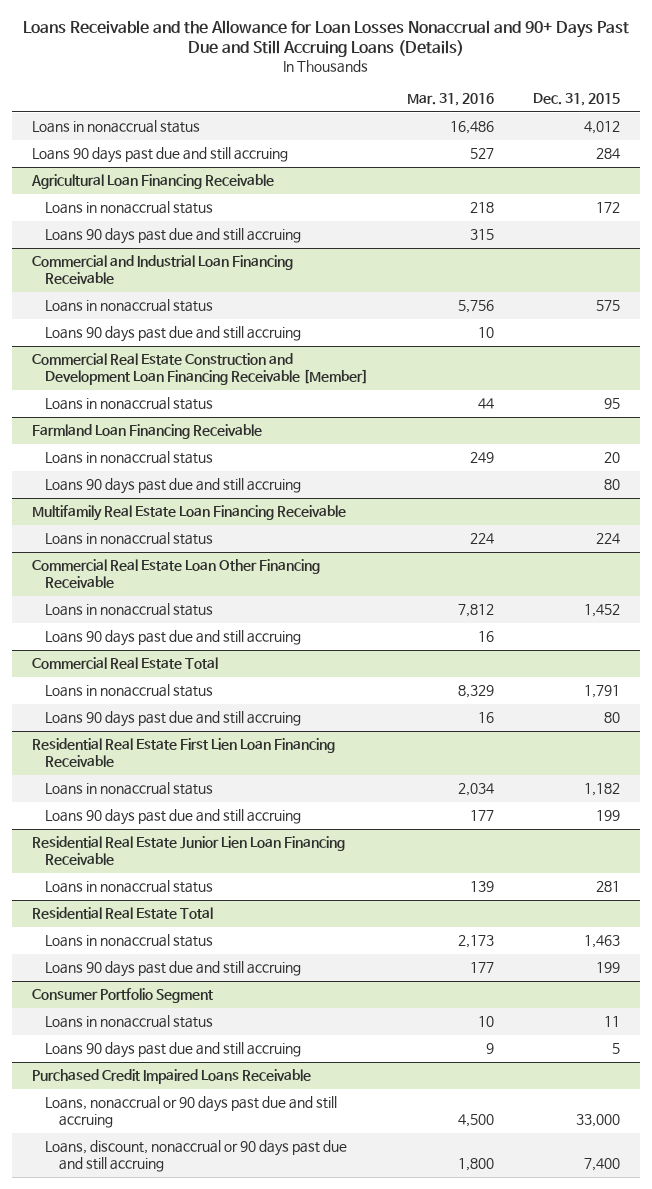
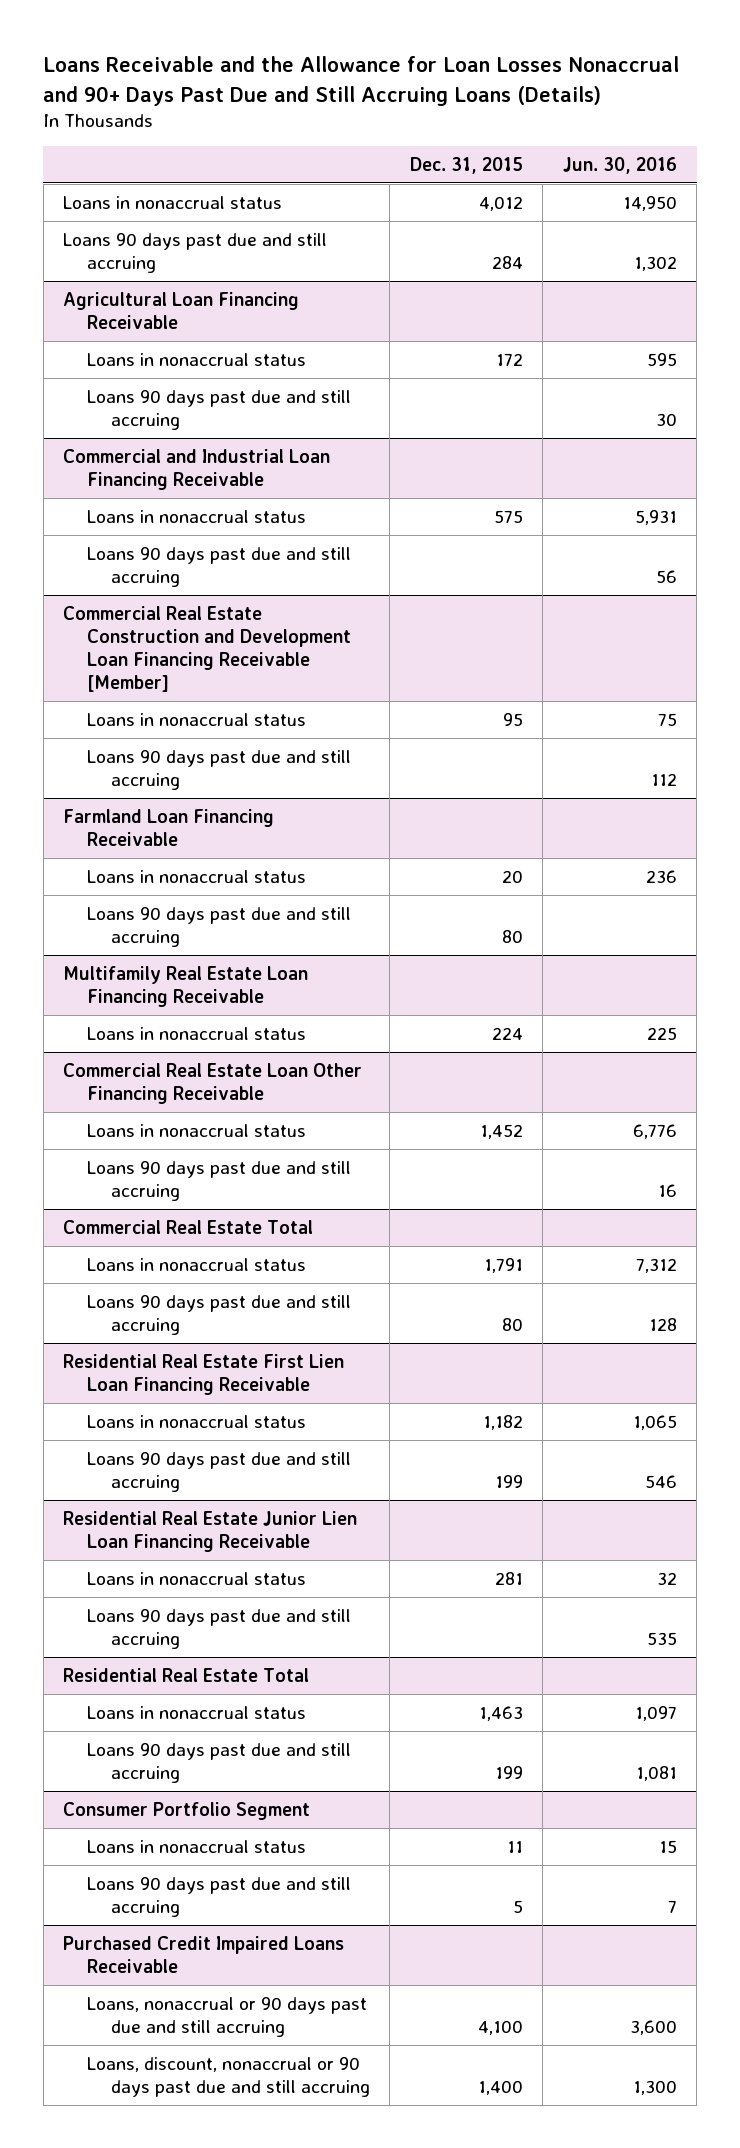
- | Mar. 31, 2016 | Dec. 31, 2015
+ | Dec. 31, 2015 | Jun. 30, 2016
@ Commercial Real Estate Construction and Development Loan Financing Receivable [Member]
+ Loans 90 days past due and still accruing | | 112
@ Residential Real Estate Junior Lien Loan Financing Receivable
+ Loans 90 days past due and still accruing | | 535
@ Purchased Credit Impaired Loans Receivable
- Loans, nonaccrual or 90 days past due and still accruing | 4,500 | 33,000
- Loans, discount, nonaccrual or 90 days past due and still accruing | 1,800 | 7,400
+ Loans, nonaccrual or 90 days past due and still accruing | 4,100 | 3,600
+ Loans, discount, nonaccrual or 90 days past due and still accruing | 1,400 | 1,300

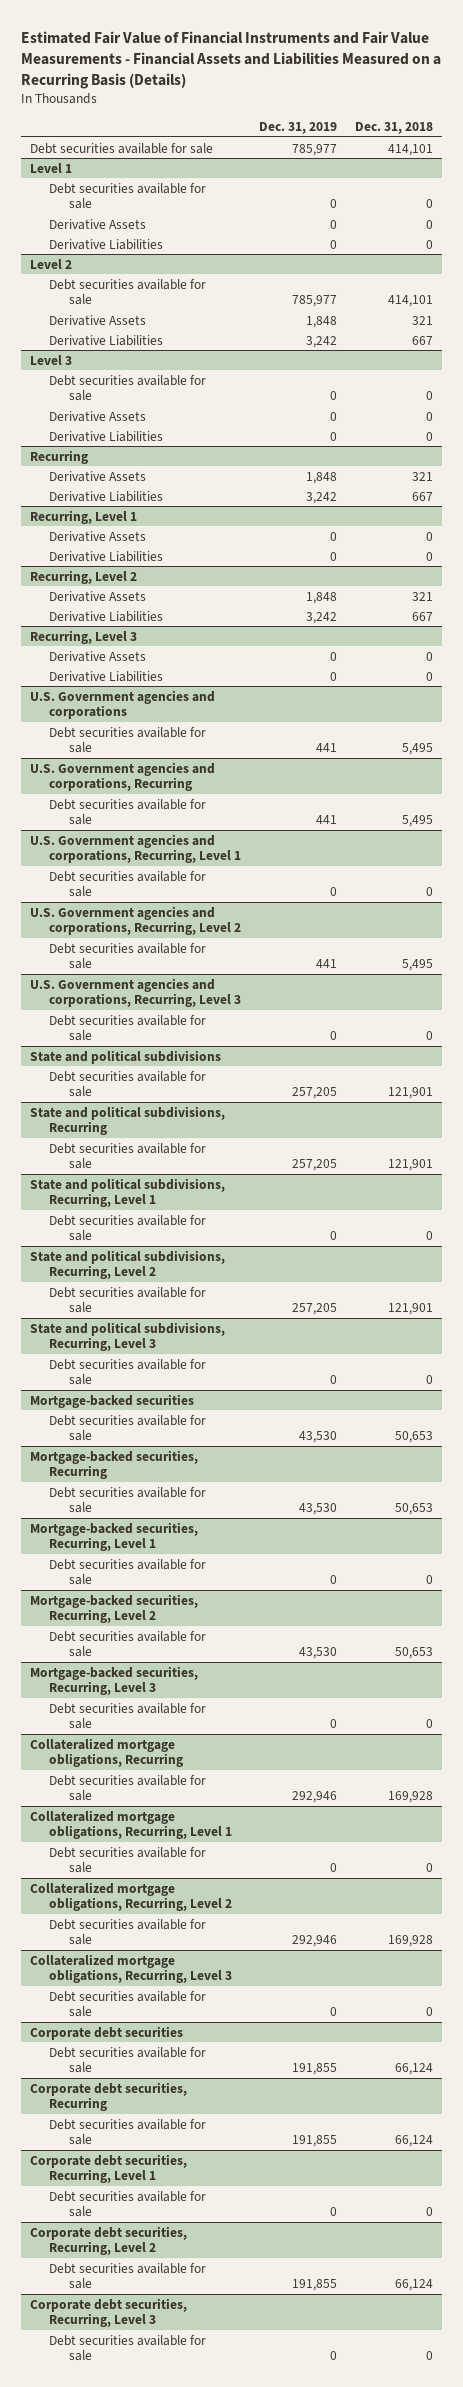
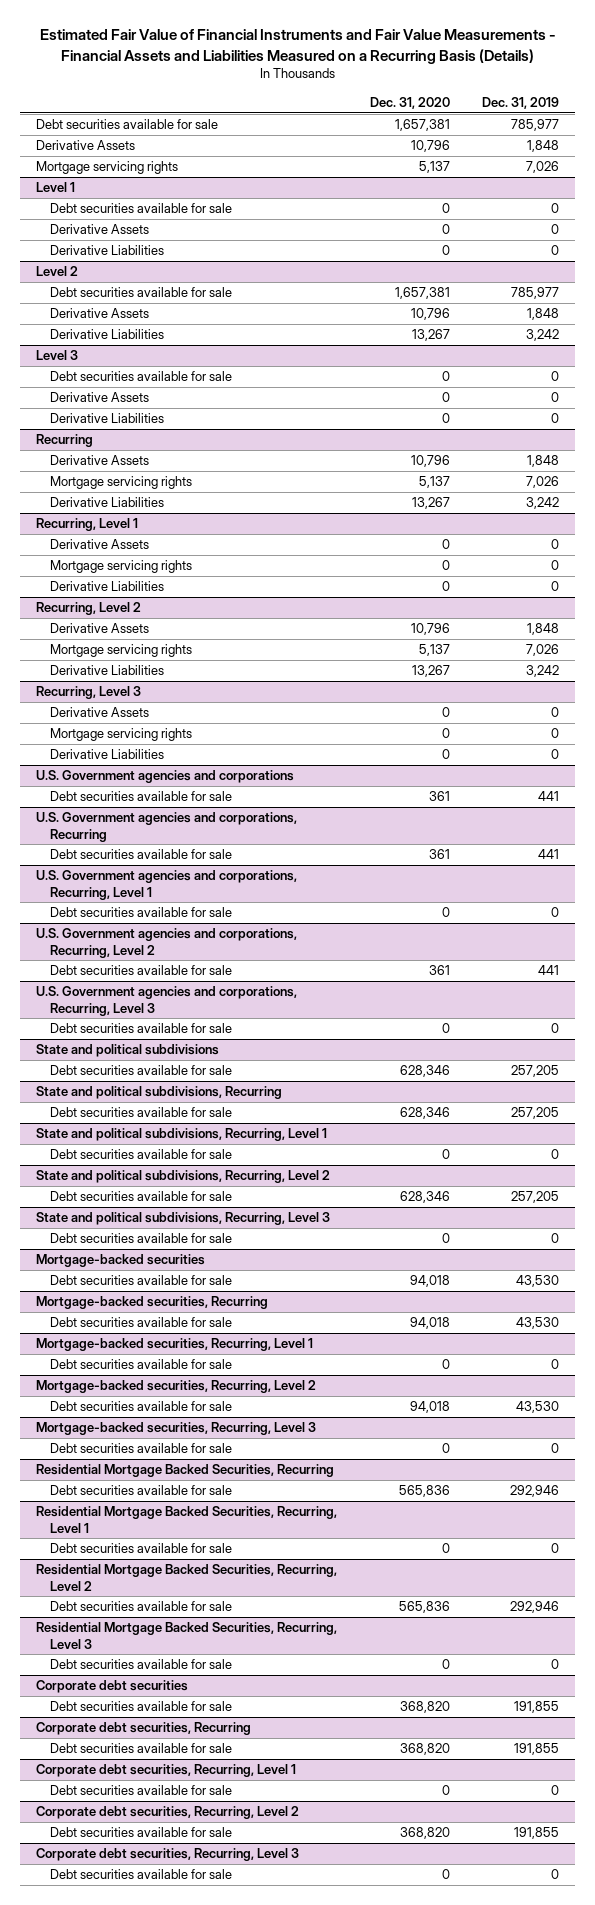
- | Dec. 31, 2019 | Dec. 31, 2018
+ | Dec. 31, 2020 | Dec. 31, 2019
+ Derivative Assets | 10,796 | 1,848
+ Mortgage servicing rights | 5,137 | 7,026
@ Recurring
+ Mortgage servicing rights | 5,137 | 7,026
@ Recurring, Level 1
+ Mortgage servicing rights | 0 | 0
@ Recurring, Level 2
+ Mortgage servicing rights | 5,137 | 7,026
@ Recurring, Level 3
+ Mortgage servicing rights | 0 | 0
- Collateralized mortgage obligations, Recurring
+ Residential Mortgage Backed Securities, Recurring
- Collateralized mortgage obligations, Recurring, Level 1
+ Residential Mortgage Backed Securities, Recurring, Level 1
- Collateralized mortgage obligations, Recurring, Level 2
+ Residential Mortgage Backed Securities, Recurring, Level 2
- Collateralized mortgage obligations, Recurring, Level 3
+ Residential Mortgage Backed Securities, Recurring, Level 3

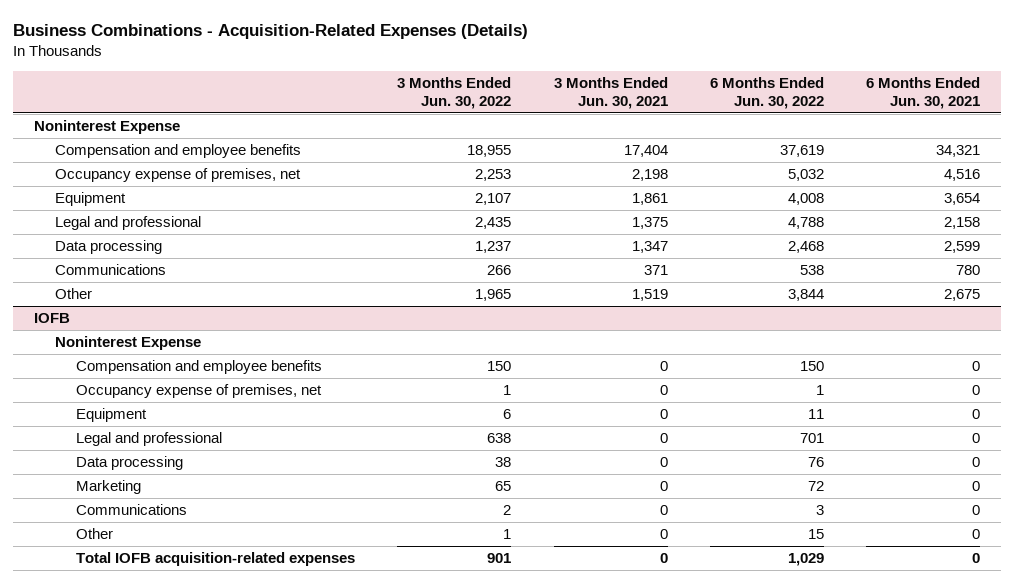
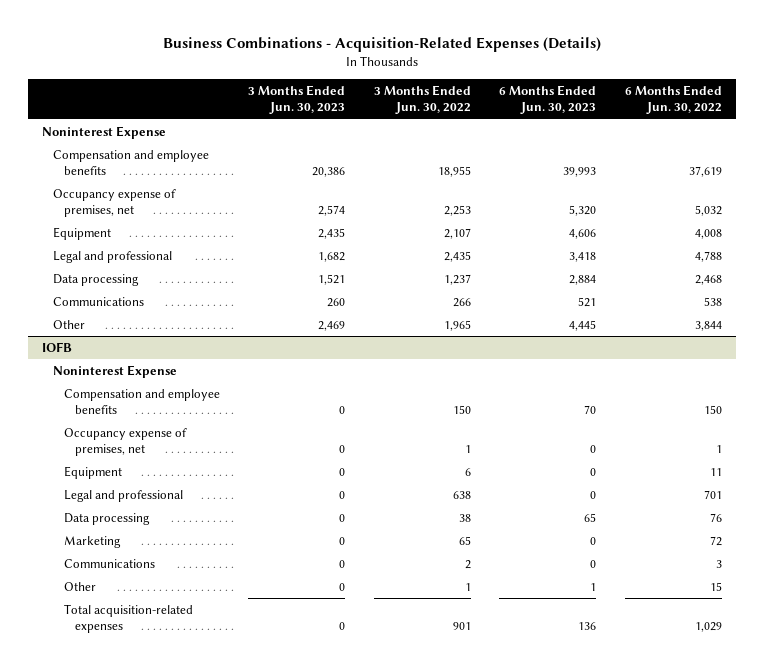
- | 3 Months Ended Jun. 30, 2022 | 3 Months Ended Jun. 30, 2021 | 6 Months Ended Jun. 30, 2022 | 6 Months Ended Jun. 30, 2021
+ | 3 Months Ended Jun. 30, 2023 | 3 Months Ended Jun. 30, 2022 | 6 Months Ended Jun. 30, 2023 | 6 Months Ended Jun. 30, 2022
@ IOFB
- Total IOFB acquisition-related expenses | 901 | 0 | 1,029 | 0
+ Total acquisition-related expenses | 0 | 901 | 136 | 1,029

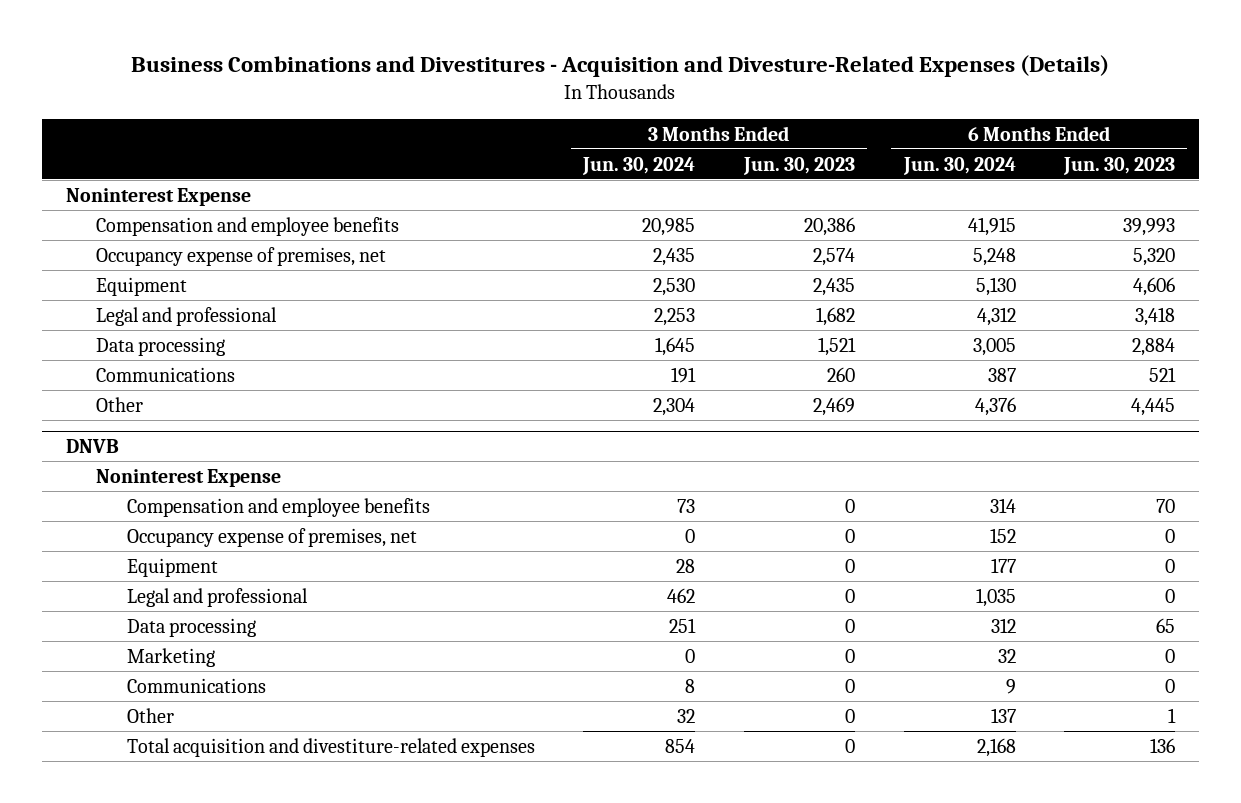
- Business Combinations - Acquisition-Related Expenses (Details)
+ Business Combinations and Divestitures - Acquisition and Divesture-Related Expenses (Details)
- | 3 Months Ended Jun. 30, 2023 | 3 Months Ended Jun. 30, 2022 | 6 Months Ended Jun. 30, 2023 | 6 Months Ended Jun. 30, 2022
+ | 3 Months Ended Jun. 30, 2024 | 3 Months Ended Jun. 30, 2023 | 6 Months Ended Jun. 30, 2024 | 6 Months Ended Jun. 30, 2023
- IOFB
+ DNVB
- Total acquisition-related expenses | 0 | 901 | 136 | 1,029
+ Total acquisition and divestiture-related expenses | 854 | 0 | 2,168 | 136

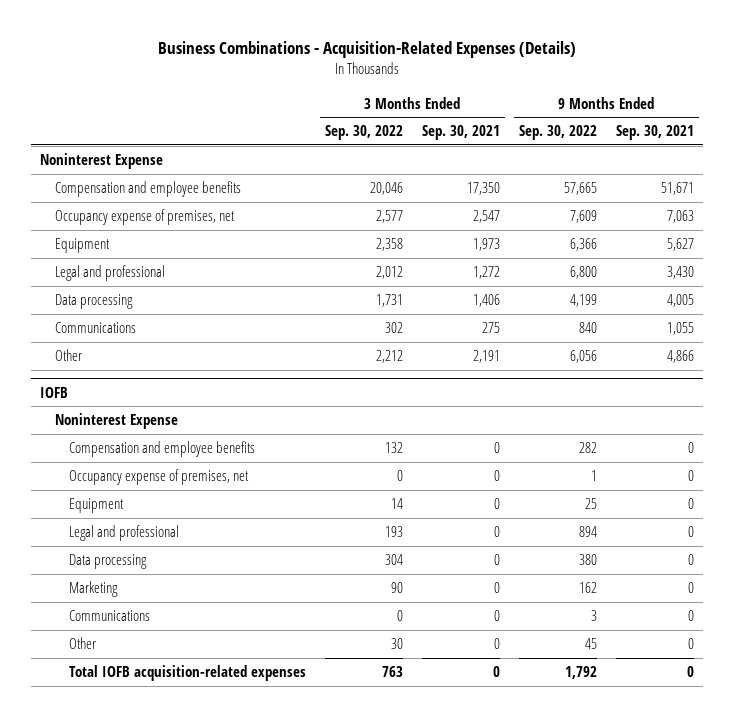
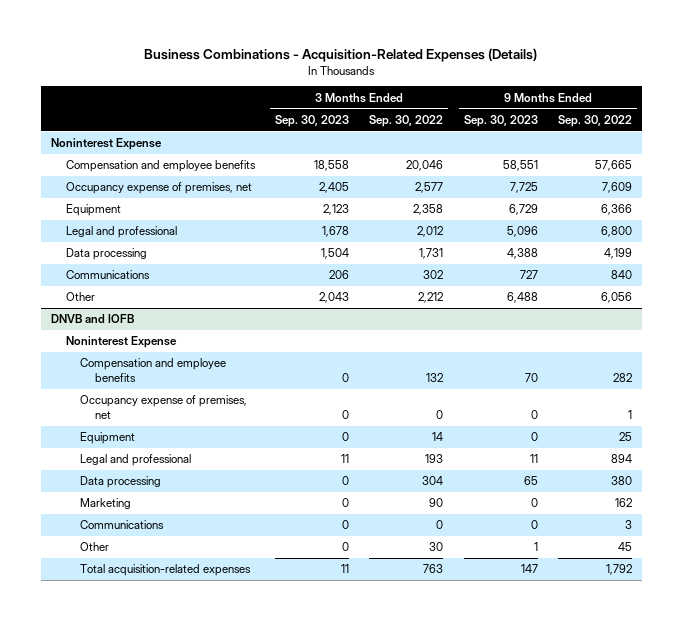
- | 3 Months Ended Sep. 30, 2022 | 3 Months Ended Sep. 30, 2021 | 9 Months Ended Sep. 30, 2022 | 9 Months Ended Sep. 30, 2021
+ | 3 Months Ended Sep. 30, 2023 | 3 Months Ended Sep. 30, 2022 | 9 Months Ended Sep. 30, 2023 | 9 Months Ended Sep. 30, 2022
- IOFB
+ DNVB and IOFB
- Total IOFB acquisition-related expenses | 763 | 0 | 1,792 | 0
+ Total acquisition-related expenses | 11 | 763 | 147 | 1,792

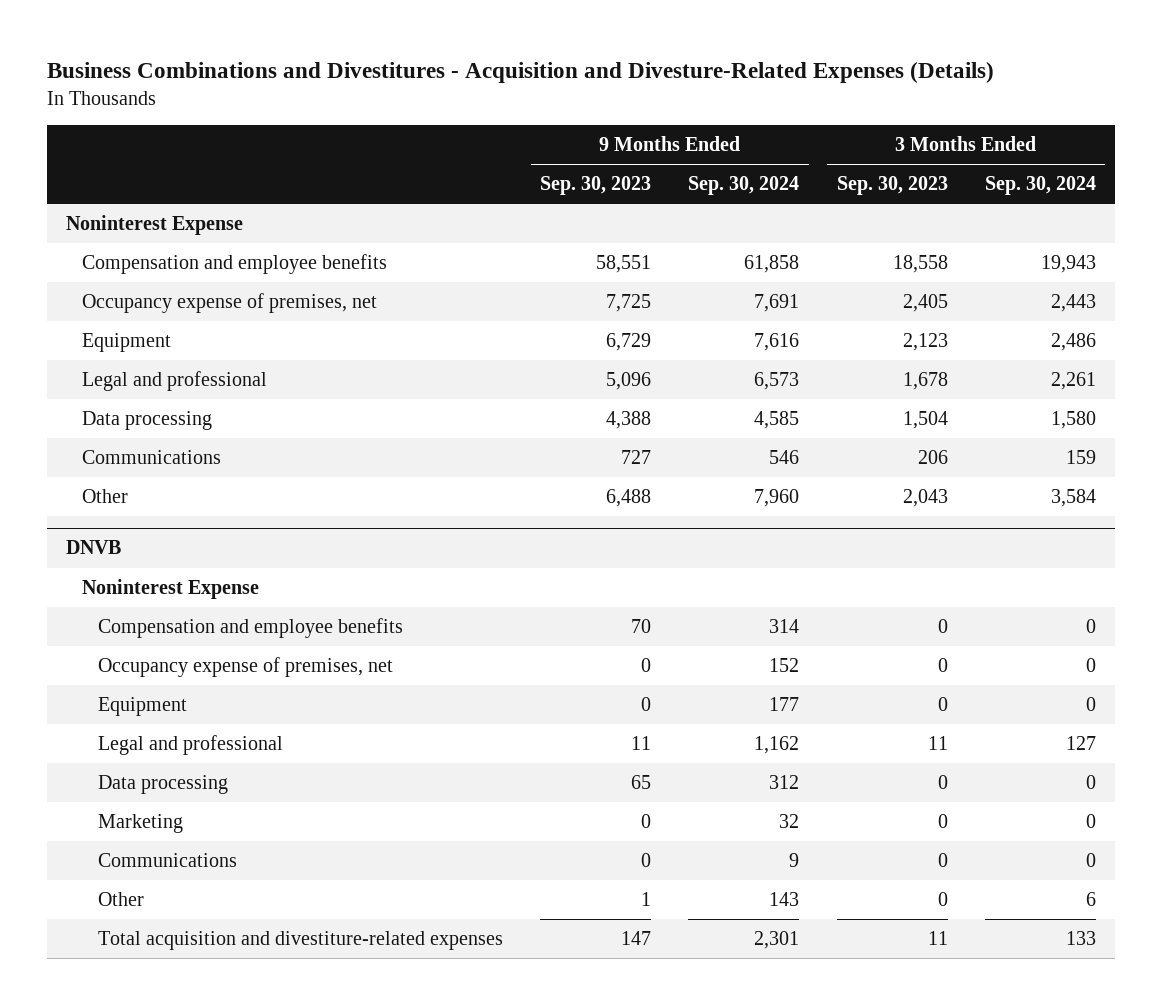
- Business Combinations - Acquisition-Related Expenses (Details)
+ Business Combinations and Divestitures - Acquisition and Divesture-Related Expenses (Details)
- | 3 Months Ended Sep. 30, 2023 | 3 Months Ended Sep. 30, 2022 | 9 Months Ended Sep. 30, 2023 | 9 Months Ended Sep. 30, 2022
+ | 9 Months Ended Sep. 30, 2023 | 9 Months Ended Sep. 30, 2024 | 3 Months Ended Sep. 30, 2023 | 3 Months Ended Sep. 30, 2024
- DNVB and IOFB
+ DNVB
- Total acquisition-related expenses | 11 | 763 | 147 | 1,792
+ Total acquisition and divestiture-related expenses | 147 | 2,301 | 11 | 133

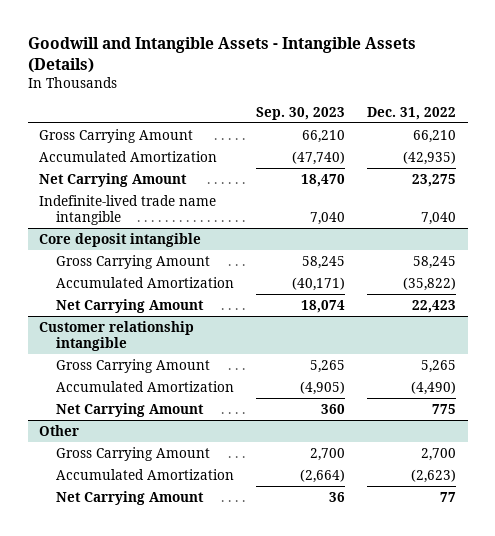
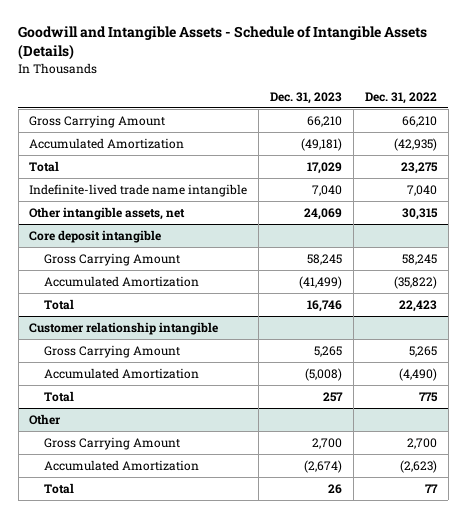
- Goodwill and Intangible Assets - Intangible Assets (Details)
+ Goodwill and Intangible Assets - Schedule of Intangible Assets (Details)
- | Sep. 30, 2023 | Dec. 31, 2022
+ | Dec. 31, 2023 | Dec. 31, 2022
- Net Carrying Amount | 18,470 | 23,275
+ Total | 17,029 | 23,275
+ Other intangible assets, net | 24,069 | 30,315
@ Core deposit intangible
- Net Carrying Amount | 18,074 | 22,423
+ Total | 16,746 | 22,423
@ Customer relationship intangible
- Net Carrying Amount | 360 | 775
+ Total | 257 | 775
@ Other
- Net Carrying Amount | 36 | 77
+ Total | 26 | 77

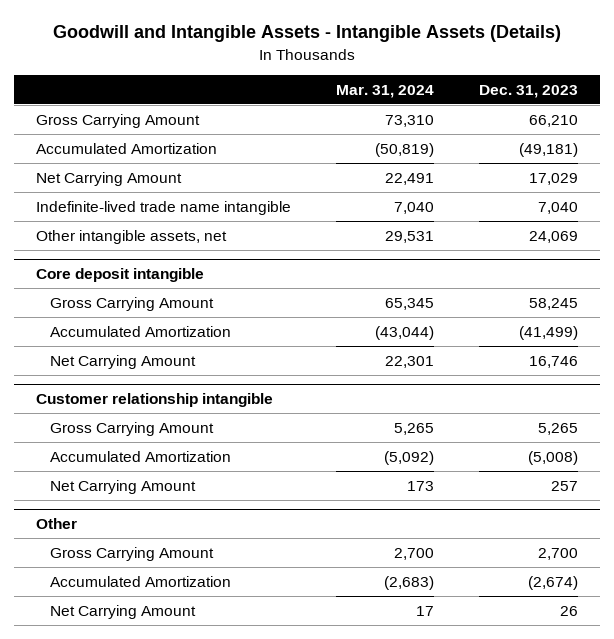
- Goodwill and Intangible Assets - Schedule of Intangible Assets (Details)
+ Goodwill and Intangible Assets - Intangible Assets (Details)
- | Dec. 31, 2023 | Dec. 31, 2022
+ | Mar. 31, 2024 | Dec. 31, 2023
- Total | 17,029 | 23,275
+ Net Carrying Amount | 22,491 | 17,029
@ Core deposit intangible
- Total | 16,746 | 22,423
+ Net Carrying Amount | 22,301 | 16,746
@ Customer relationship intangible
- Total | 257 | 775
+ Net Carrying Amount | 173 | 257
@ Other
- Total | 26 | 77
+ Net Carrying Amount | 17 | 26

